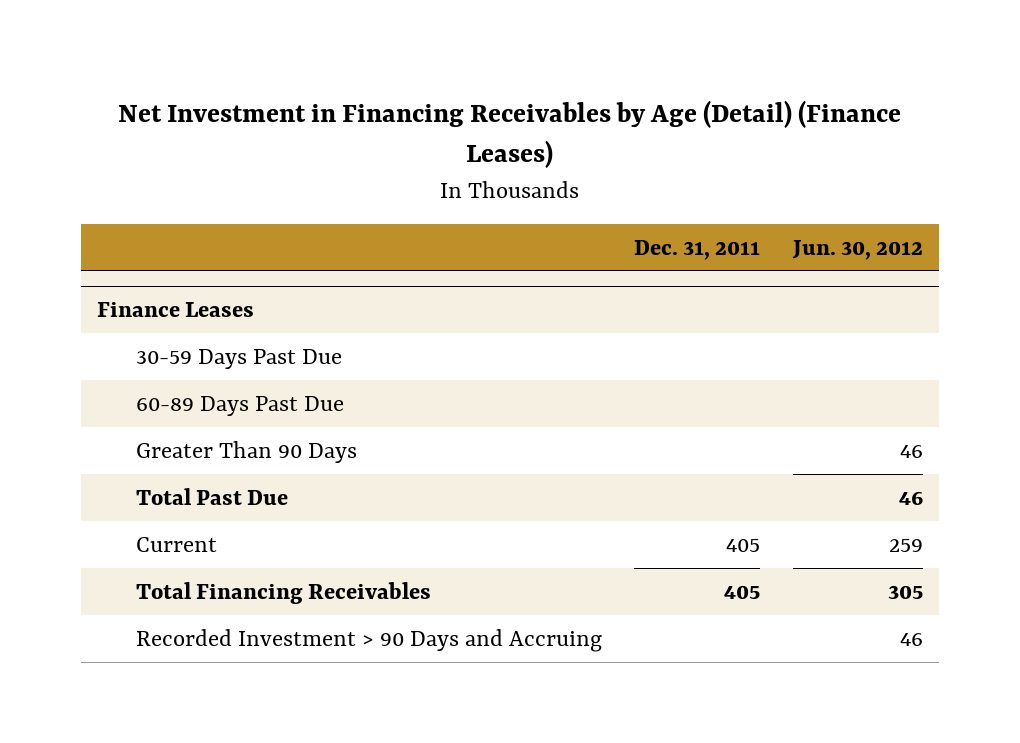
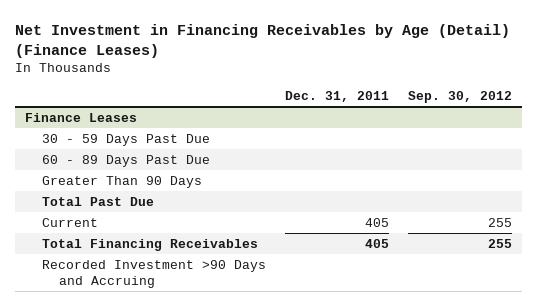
- | Dec. 31, 2011 | Jun. 30, 2012
+ | Dec. 31, 2011 | Sep. 30, 2012
@ Finance Leases
- 30-59 Days Past Due
- 60-89 Days Past Due
+ 30 - 59 Days Past Due
+ 60 - 89 Days Past Due
- Recorded Investment > 90 Days and Accruing | | 46
+ Recorded Investment >90 Days and Accruing

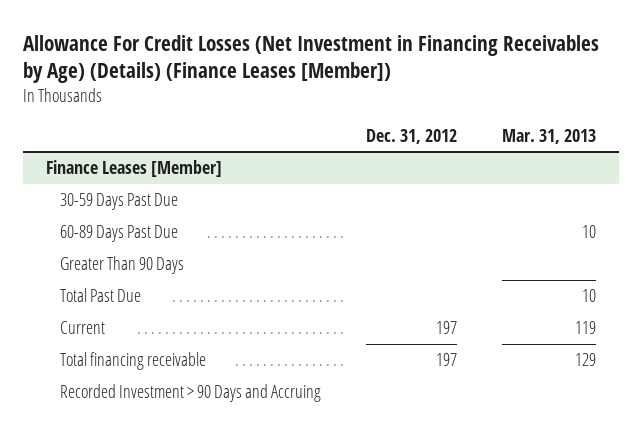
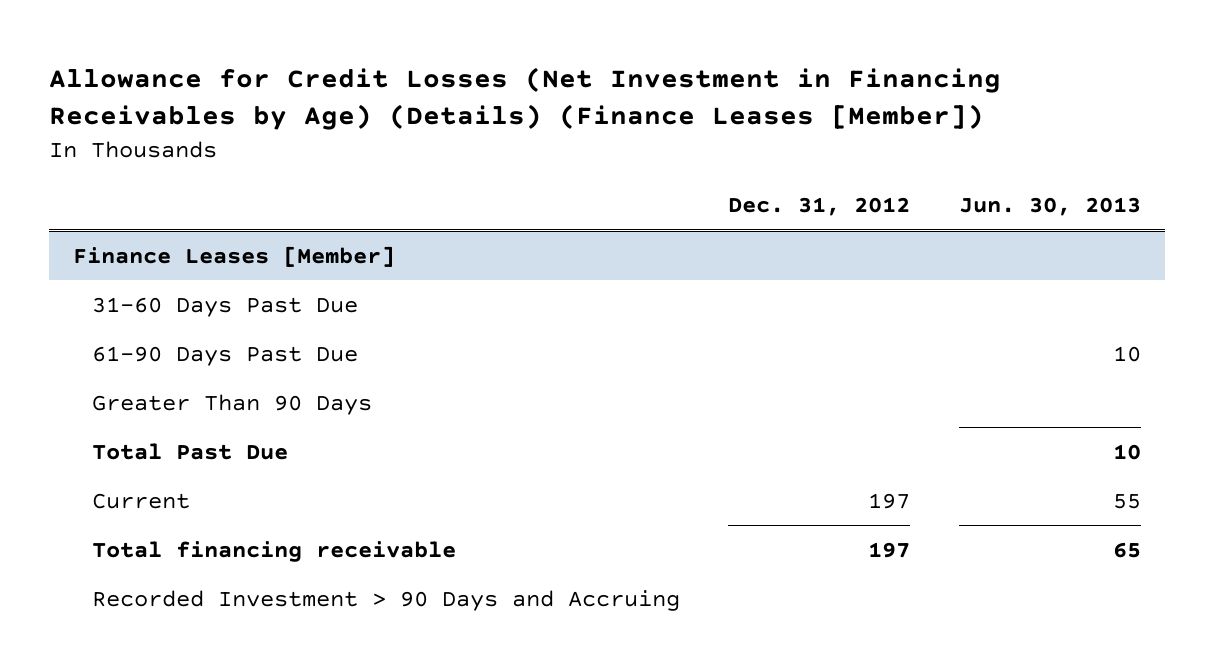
- Allowance For Credit Losses (Net Investment in Financing Receivables by Age) (Details) (Finance Leases [Member])
+ Allowance for Credit Losses (Net Investment in Financing Receivables by Age) (Details) (Finance Leases [Member])
- | Dec. 31, 2012 | Mar. 31, 2013
+ | Dec. 31, 2012 | Jun. 30, 2013
@ Finance Leases [Member]
- 30-59 Days Past Due
- 60-89 Days Past Due | | 10
+ 31-60 Days Past Due
+ 61-90 Days Past Due | | 10

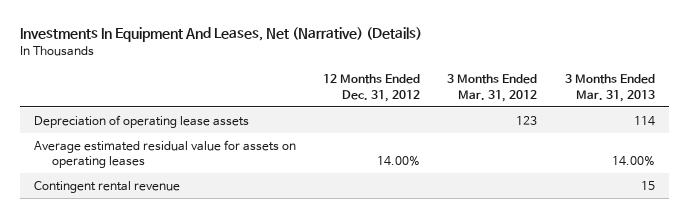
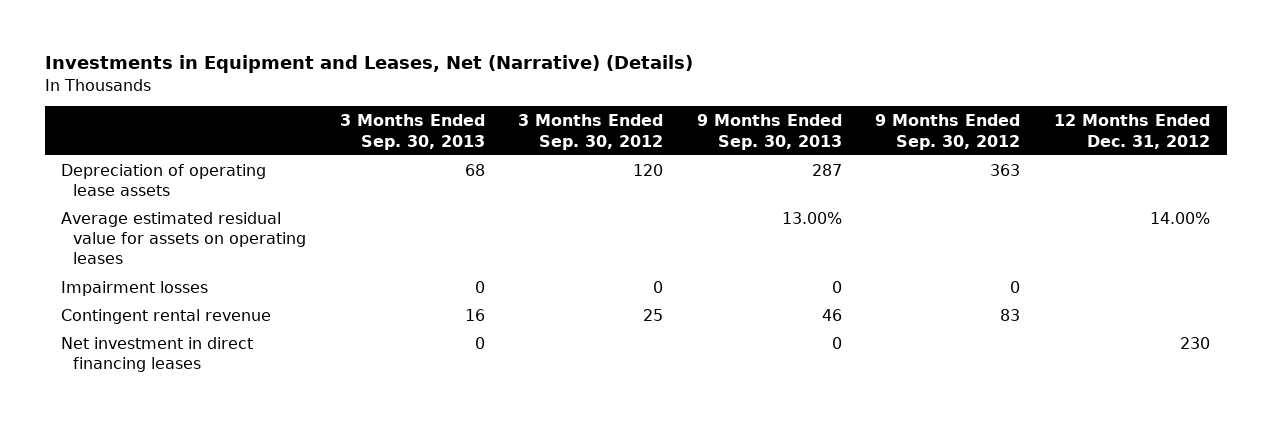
- Investments In Equipment And Leases, Net (Narrative) (Details)
+ Investments in Equipment and Leases, Net (Narrative) (Details)
- | 12 Months Ended Dec. 31, 2012 | 3 Months Ended Mar. 31, 2012 | 3 Months Ended Mar. 31, 2013
+ | 3 Months Ended Sep. 30, 2013 | 3 Months Ended Sep. 30, 2012 | 9 Months Ended Sep. 30, 2013 | 9 Months Ended Sep. 30, 2012 | 12 Months Ended Dec. 31, 2012
+ Impairment losses | 0 | 0 | 0 | 0 |
+ Net investment in direct financing leases | 0 | | 0 | | 230

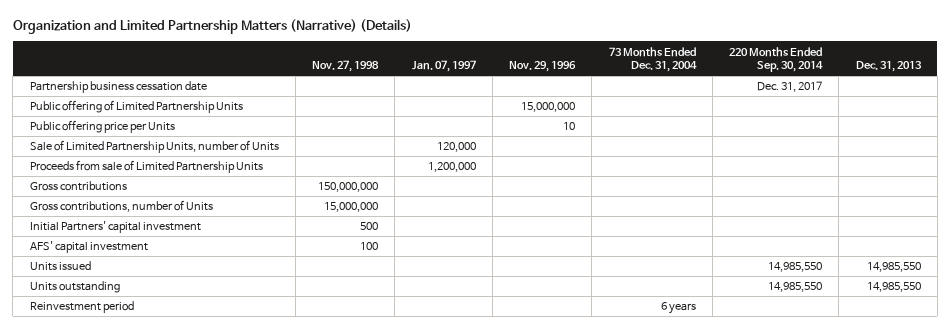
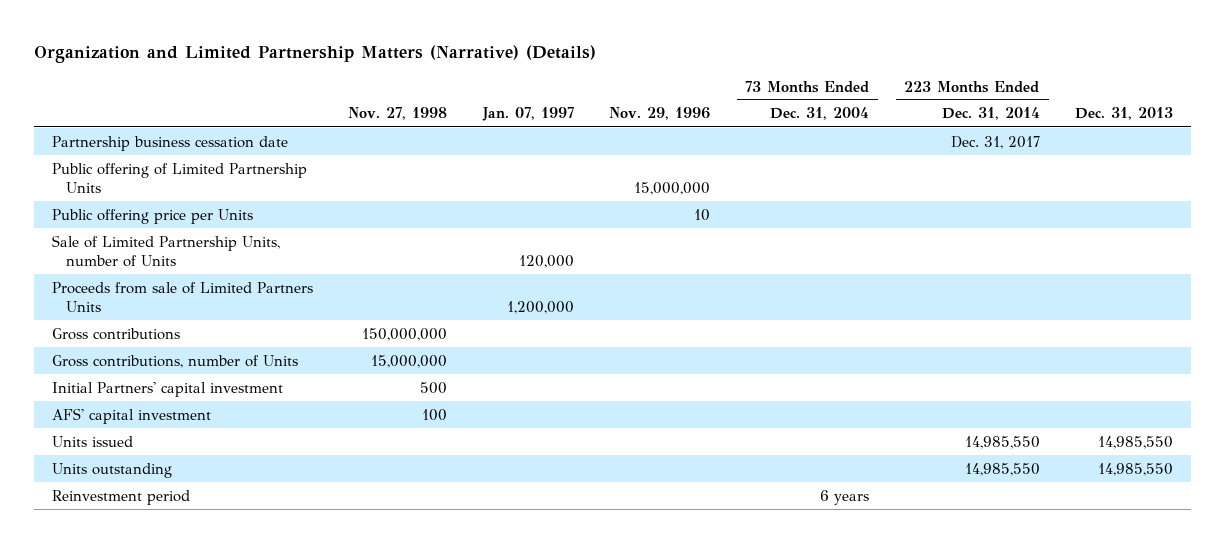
- | Nov. 27, 1998 | Jan. 07, 1997 | Nov. 29, 1996 | 73 Months Ended Dec. 31, 2004 | 220 Months Ended Sep. 30, 2014 | Dec. 31, 2013
+ | Nov. 27, 1998 | Jan. 07, 1997 | Nov. 29, 1996 | 73 Months Ended Dec. 31, 2004 | 223 Months Ended Dec. 31, 2014 | Dec. 31, 2013
- Proceeds from sale of Limited Partnership Units | | 1,200,000 | | | |
+ Proceeds from sale of Limited Partners Units | | 1,200,000 | | | |

